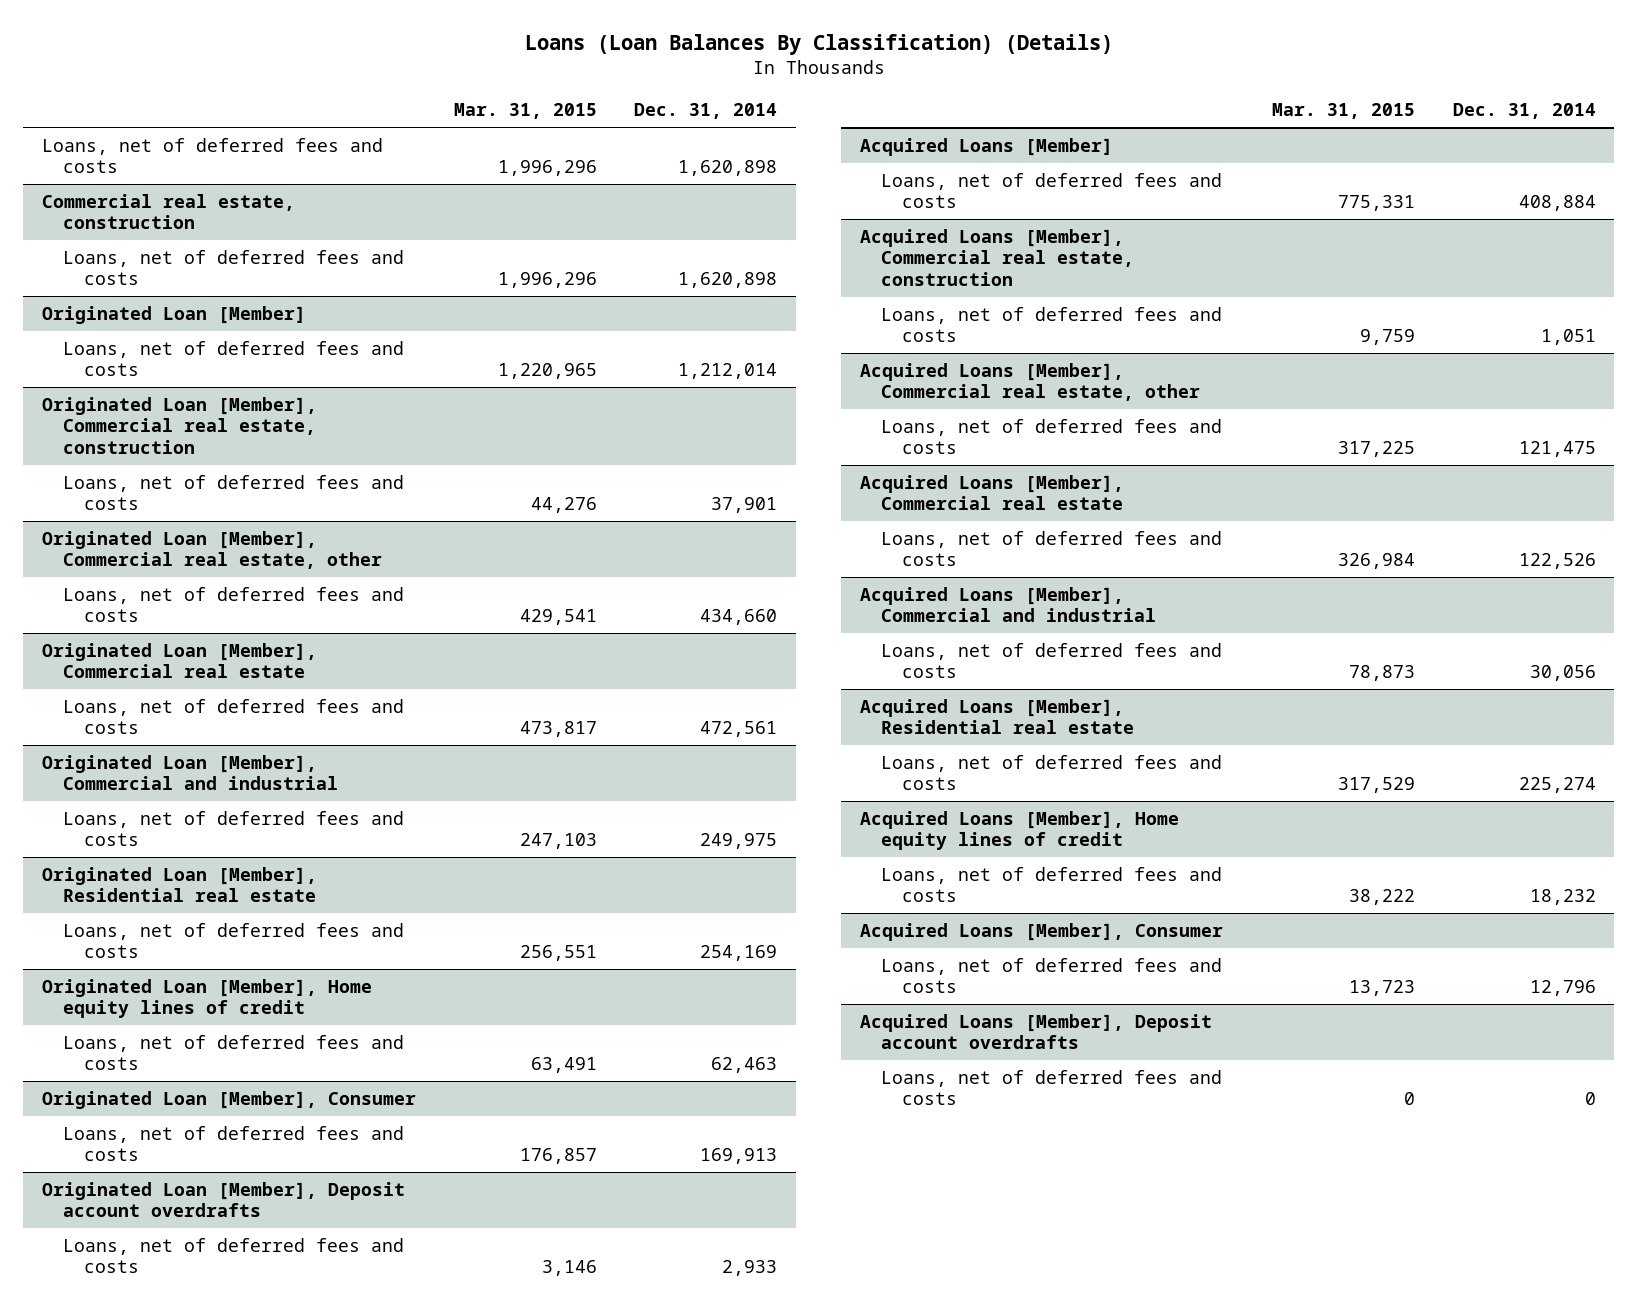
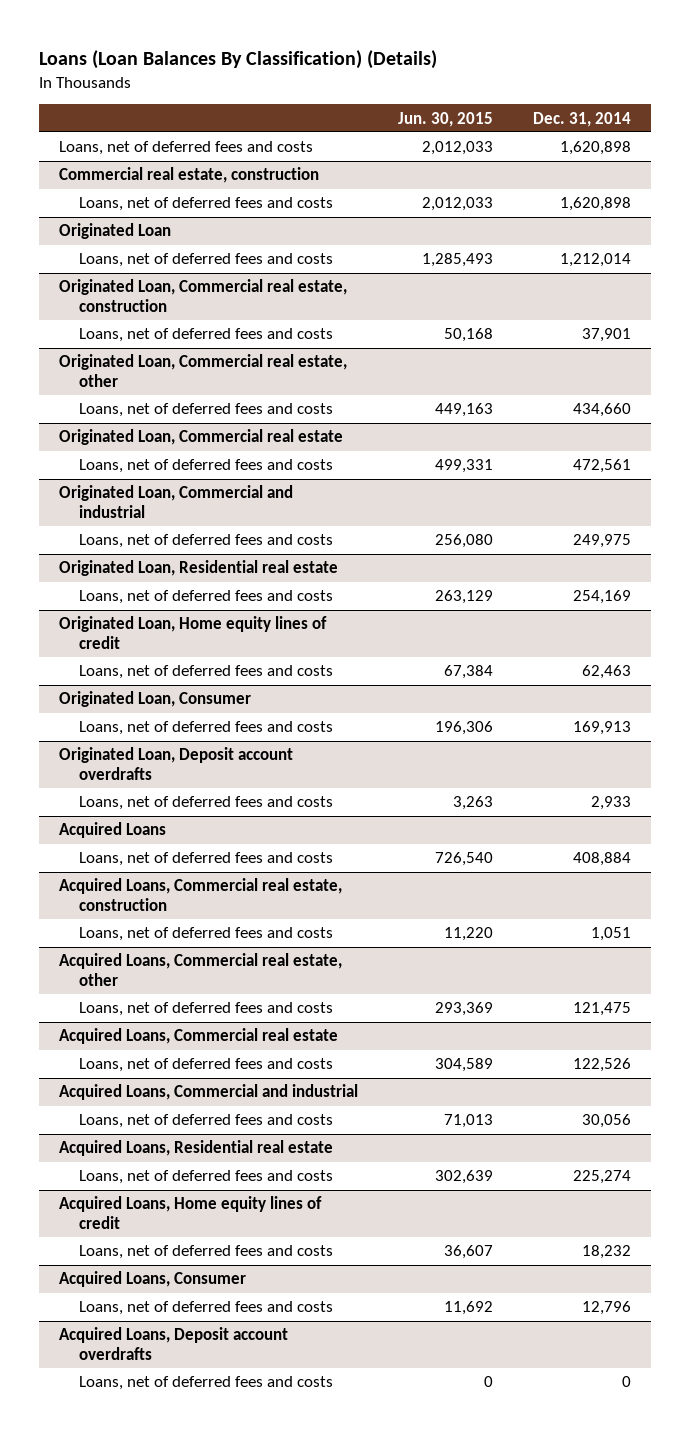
- | Mar. 31, 2015 | Dec. 31, 2014
+ | Jun. 30, 2015 | Dec. 31, 2014
- Originated Loan [Member]
+ Originated Loan
- Originated Loan [Member], Commercial real estate, construction
+ Originated Loan, Commercial real estate, construction
- Originated Loan [Member], Commercial real estate, other
+ Originated Loan, Commercial real estate, other
- Originated Loan [Member], Commercial real estate
+ Originated Loan, Commercial real estate
- Originated Loan [Member], Commercial and industrial
+ Originated Loan, Commercial and industrial
- Originated Loan [Member], Residential real estate
+ Originated Loan, Residential real estate
- Originated Loan [Member], Home equity lines of credit
+ Originated Loan, Home equity lines of credit
- Originated Loan [Member], Consumer
+ Originated Loan, Consumer
- Originated Loan [Member], Deposit account overdrafts
+ Originated Loan, Deposit account overdrafts
- Acquired Loans [Member]
+ Acquired Loans
- Acquired Loans [Member], Commercial real estate, construction
+ Acquired Loans, Commercial real estate, construction
- Acquired Loans [Member], Commercial real estate, other
+ Acquired Loans, Commercial real estate, other
- Acquired Loans [Member], Commercial real estate
+ Acquired Loans, Commercial real estate
- Acquired Loans [Member], Commercial and industrial
+ Acquired Loans, Commercial and industrial
- Acquired Loans [Member], Residential real estate
+ Acquired Loans, Residential real estate
- Acquired Loans [Member], Home equity lines of credit
+ Acquired Loans, Home equity lines of credit
- Acquired Loans [Member], Consumer
+ Acquired Loans, Consumer
- Acquired Loans [Member], Deposit account overdrafts
+ Acquired Loans, Deposit account overdrafts

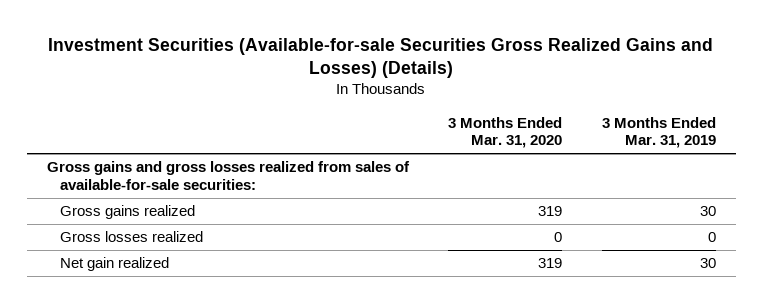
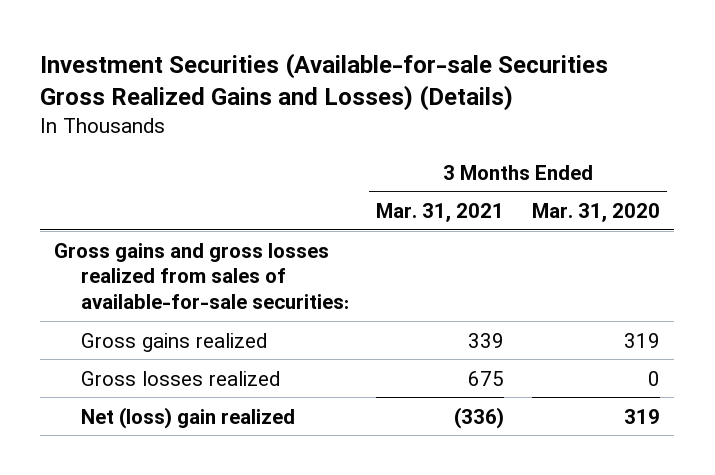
- | 3 Months Ended Mar. 31, 2020 | 3 Months Ended Mar. 31, 2019
+ | 3 Months Ended Mar. 31, 2021 | 3 Months Ended Mar. 31, 2020
- Net gain realized | 319 | 30
+ Net (loss) gain realized | (336) | 319

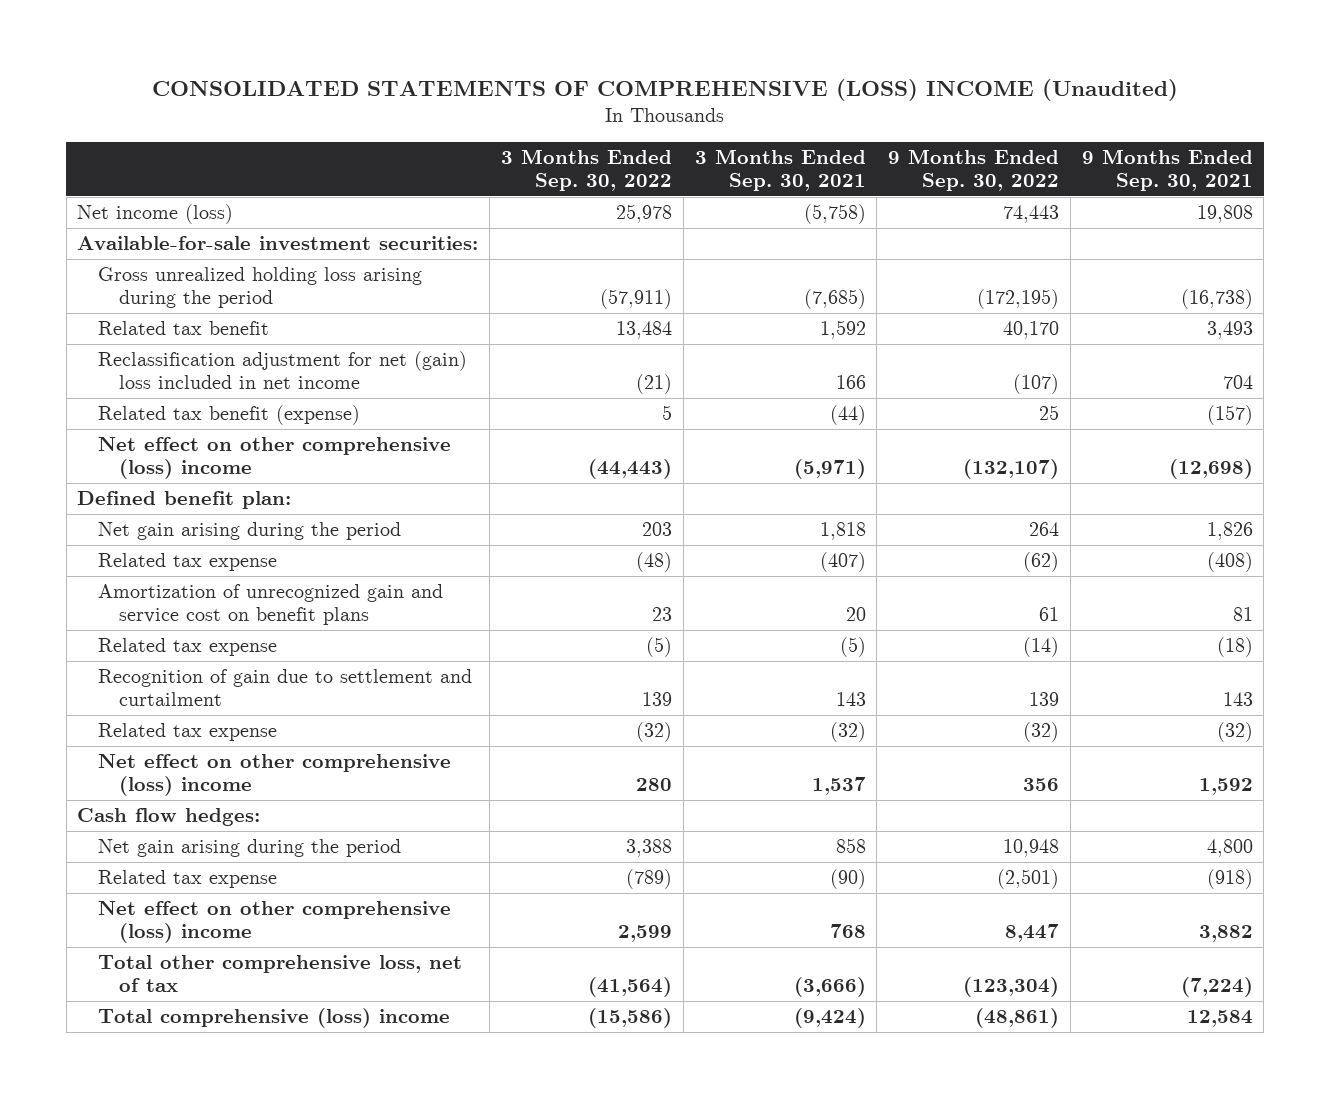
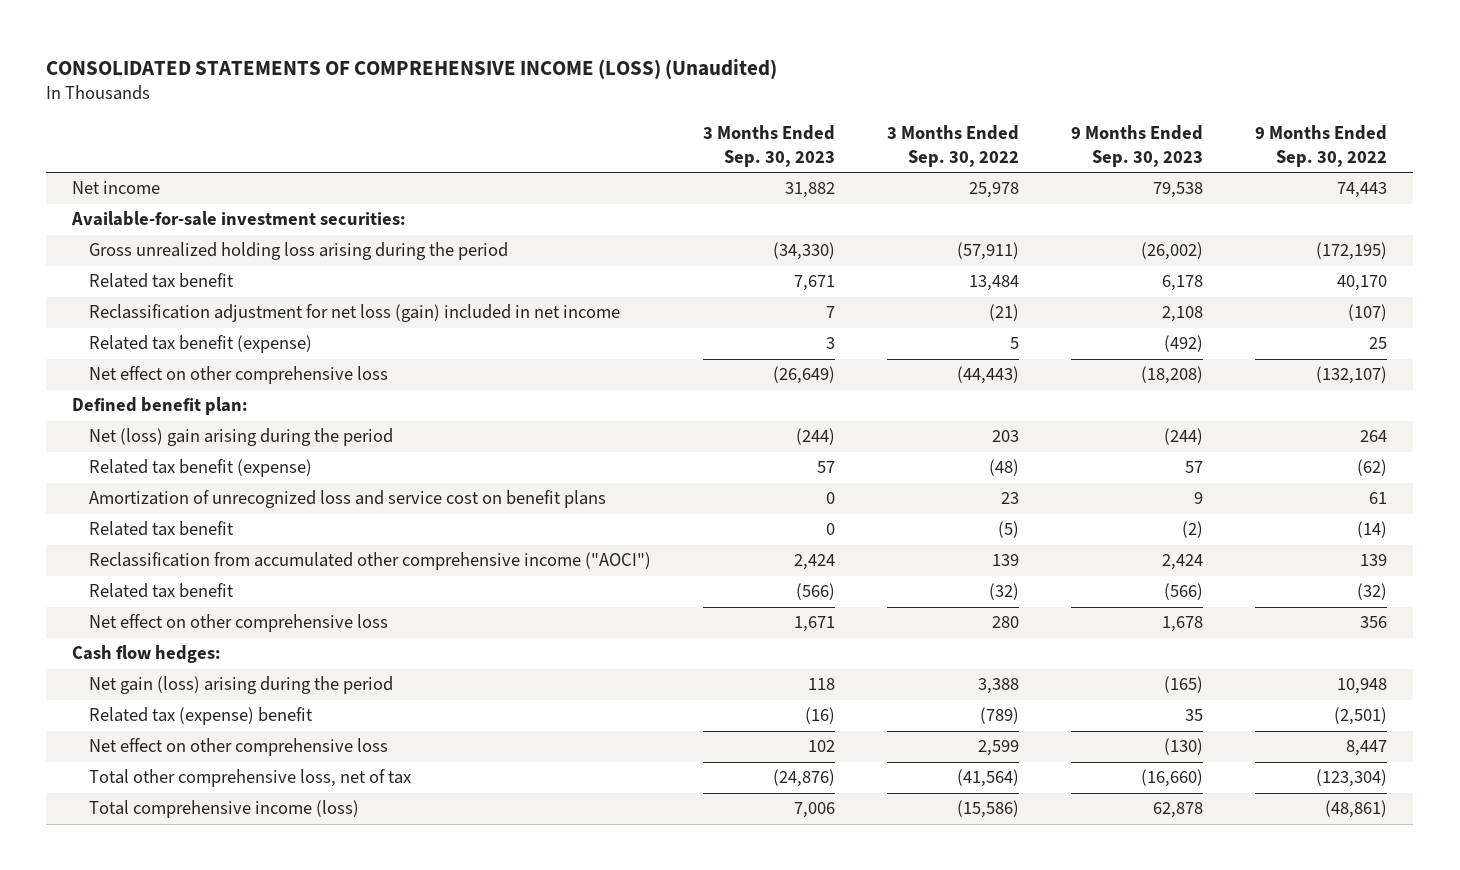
- CONSOLIDATED STATEMENTS OF COMPREHENSIVE (LOSS) INCOME (Unaudited)
+ CONSOLIDATED STATEMENTS OF COMPREHENSIVE INCOME (LOSS) (Unaudited)
- | 3 Months Ended Sep. 30, 2022 | 3 Months Ended Sep. 30, 2021 | 9 Months Ended Sep. 30, 2022 | 9 Months Ended Sep. 30, 2021
+ | 3 Months Ended Sep. 30, 2023 | 3 Months Ended Sep. 30, 2022 | 9 Months Ended Sep. 30, 2023 | 9 Months Ended Sep. 30, 2022
- Net income (loss) | 25,978 | (5,758) | 74,443 | 19,808
+ Net income | 31,882 | 25,978 | 79,538 | 74,443
- Reclassification adjustment for net (gain) loss included in net income | (21) | 166 | (107) | 704
+ Reclassification adjustment for net loss (gain) included in net income | 7 | (21) | 2,108 | (107)
- Net effect on other comprehensive (loss) income | (44,443) | (5,971) | (132,107) | (12,698)
+ Net effect on other comprehensive loss | (26,649) | (44,443) | (18,208) | (132,107)
- Net gain arising during the period | 203 | 1,818 | 264 | 1,826
- Related tax expense | (48) | (407) | (62) | (408)
- Amortization of unrecognized gain and service cost on benefit plans | 23 | 20 | 61 | 81
- Related tax expense | (5) | (5) | (14) | (18)
- Recognition of gain due to settlement and curtailment | 139 | 143 | 139 | 143
- Related tax expense | (32) | (32) | (32) | (32)
- Net effect on other comprehensive (loss) income | 280 | 1,537 | 356 | 1,592
+ Net (loss) gain arising during the period | (244) | 203 | (244) | 264
+ Related tax benefit (expense) | 57 | (48) | 57 | (62)
+ Amortization of unrecognized loss and service cost on benefit plans | 0 | 23 | 9 | 61
+ Related tax benefit | 0 | (5) | (2) | (14)
+ Reclassification from accumulated other comprehensive income ("AOCI") | 2,424 | 139 | 2,424 | 139
+ Related tax benefit | (566) | (32) | (566) | (32)
+ Net effect on other comprehensive loss | 1,671 | 280 | 1,678 | 356
- Net gain arising during the period | 3,388 | 858 | 10,948 | 4,800
- Related tax expense | (789) | (90) | (2,501) | (918)
- Net effect on other comprehensive (loss) income | 2,599 | 768 | 8,447 | 3,882
+ Net gain (loss) arising during the period | 118 | 3,388 | (165) | 10,948
+ Related tax (expense) benefit | (16) | (789) | 35 | (2,501)
+ Net effect on other comprehensive loss | 102 | 2,599 | (130) | 8,447
- Total comprehensive (loss) income | (15,586) | (9,424) | (48,861) | 12,584
+ Total comprehensive income (loss) | 7,006 | (15,586) | 62,878 | (48,861)

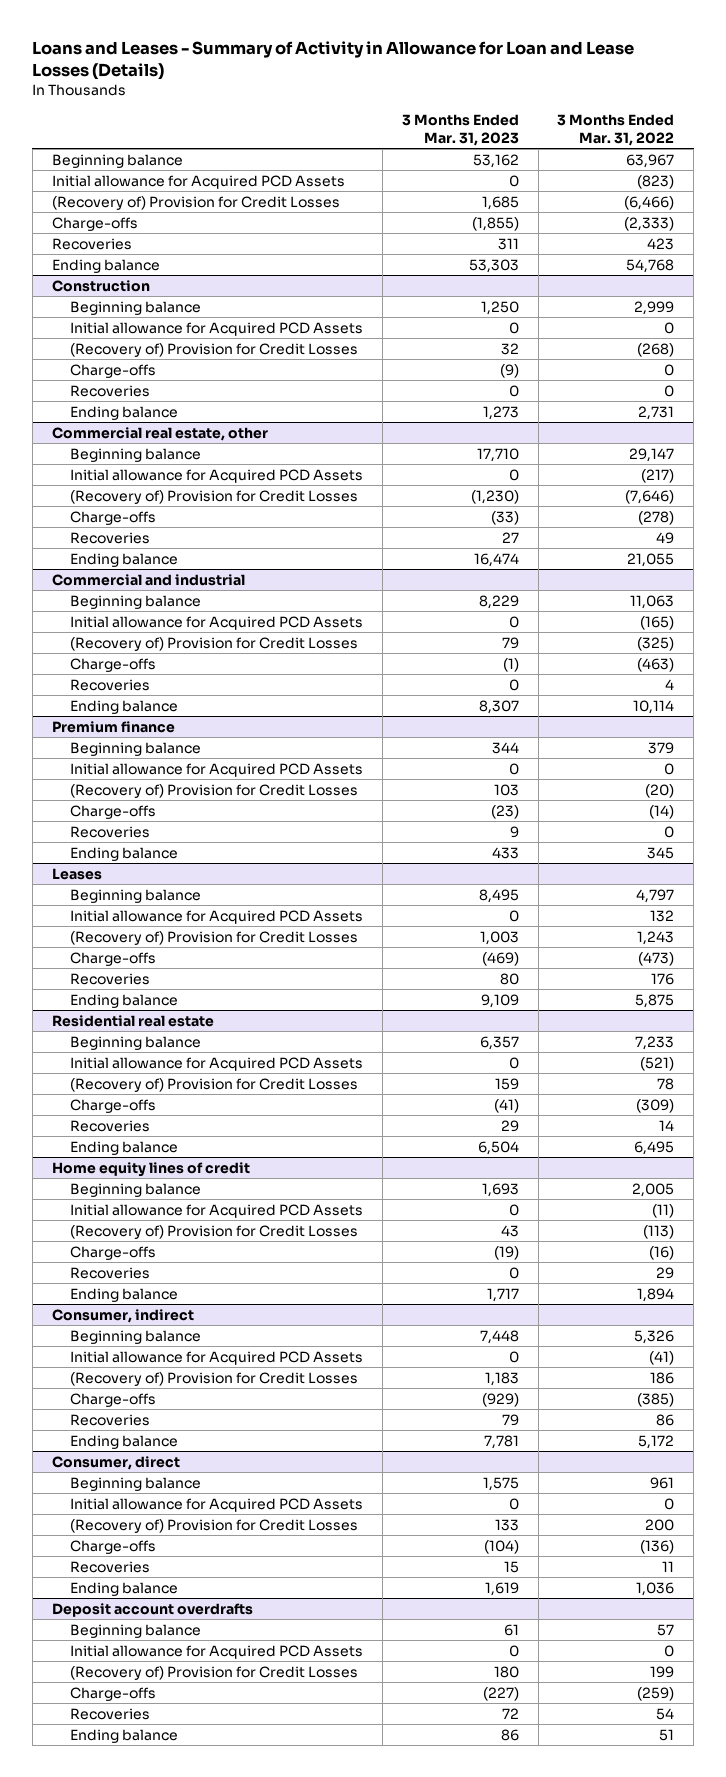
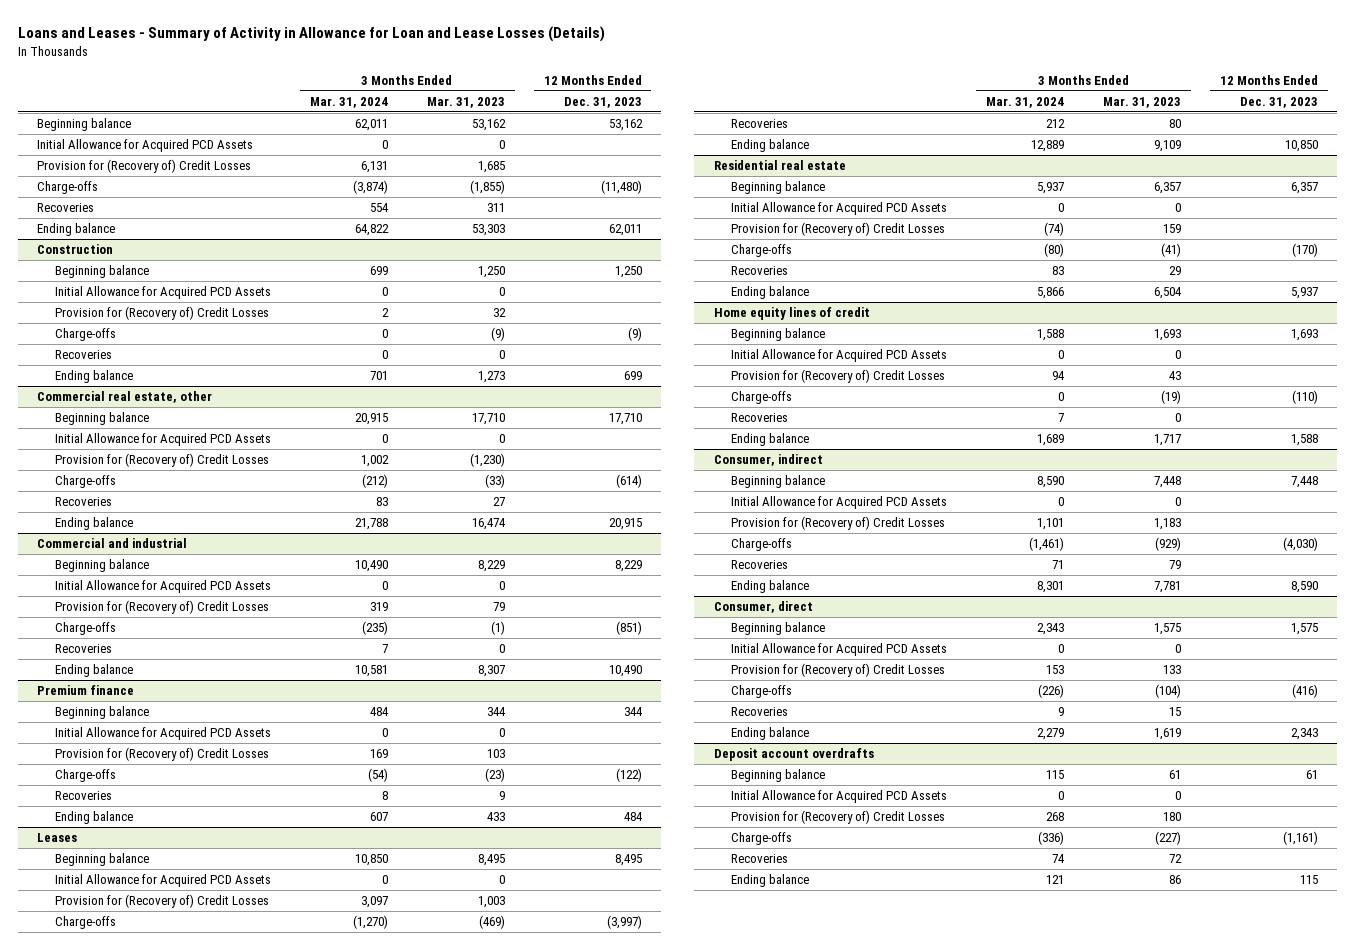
- | 3 Months Ended Mar. 31, 2023 | 3 Months Ended Mar. 31, 2022
+ | 3 Months Ended Mar. 31, 2024 | 3 Months Ended Mar. 31, 2023 | 12 Months Ended Dec. 31, 2023
- Initial allowance for Acquired PCD Assets | 0 | (823)
- (Recovery of) Provision for Credit Losses | 1,685 | (6,466)
+ Initial Allowance for Acquired PCD Assets | 0 | 0 |
+ Provision for (Recovery of) Credit Losses | 6,131 | 1,685 |
@ Construction
- Initial allowance for Acquired PCD Assets | 0 | 0
- (Recovery of) Provision for Credit Losses | 32 | (268)
+ Initial Allowance for Acquired PCD Assets | 0 | 0 |
+ Provision for (Recovery of) Credit Losses | 2 | 32 |
@ Commercial real estate, other
- Initial allowance for Acquired PCD Assets | 0 | (217)
- (Recovery of) Provision for Credit Losses | (1,230) | (7,646)
+ Initial Allowance for Acquired PCD Assets | 0 | 0 |
+ Provision for (Recovery of) Credit Losses | 1,002 | (1,230) |
@ Commercial and industrial
- Initial allowance for Acquired PCD Assets | 0 | (165)
- (Recovery of) Provision for Credit Losses | 79 | (325)
+ Initial Allowance for Acquired PCD Assets | 0 | 0 |
+ Provision for (Recovery of) Credit Losses | 319 | 79 |
@ Premium finance
- Initial allowance for Acquired PCD Assets | 0 | 0
- (Recovery of) Provision for Credit Losses | 103 | (20)
+ Initial Allowance for Acquired PCD Assets | 0 | 0 |
+ Provision for (Recovery of) Credit Losses | 169 | 103 |
@ Leases
- Initial allowance for Acquired PCD Assets | 0 | 132
- (Recovery of) Provision for Credit Losses | 1,003 | 1,243
+ Initial Allowance for Acquired PCD Assets | 0 | 0 |
+ Provision for (Recovery of) Credit Losses | 3,097 | 1,003 |
@ Residential real estate
- Initial allowance for Acquired PCD Assets | 0 | (521)
- (Recovery of) Provision for Credit Losses | 159 | 78
+ Initial Allowance for Acquired PCD Assets | 0 | 0 |
+ Provision for (Recovery of) Credit Losses | (74) | 159 |
@ Home equity lines of credit
- Initial allowance for Acquired PCD Assets | 0 | (11)
- (Recovery of) Provision for Credit Losses | 43 | (113)
+ Initial Allowance for Acquired PCD Assets | 0 | 0 |
+ Provision for (Recovery of) Credit Losses | 94 | 43 |
@ Consumer, indirect
- Initial allowance for Acquired PCD Assets | 0 | (41)
- (Recovery of) Provision for Credit Losses | 1,183 | 186
+ Initial Allowance for Acquired PCD Assets | 0 | 0 |
+ Provision for (Recovery of) Credit Losses | 1,101 | 1,183 |
@ Consumer, direct
- Initial allowance for Acquired PCD Assets | 0 | 0
- (Recovery of) Provision for Credit Losses | 133 | 200
+ Initial Allowance for Acquired PCD Assets | 0 | 0 |
+ Provision for (Recovery of) Credit Losses | 153 | 133 |
@ Deposit account overdrafts
- Initial allowance for Acquired PCD Assets | 0 | 0
- (Recovery of) Provision for Credit Losses | 180 | 199
+ Initial Allowance for Acquired PCD Assets | 0 | 0 |
+ Provision for (Recovery of) Credit Losses | 268 | 180 |

